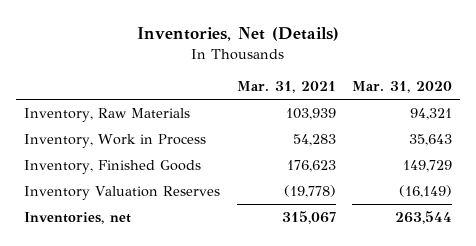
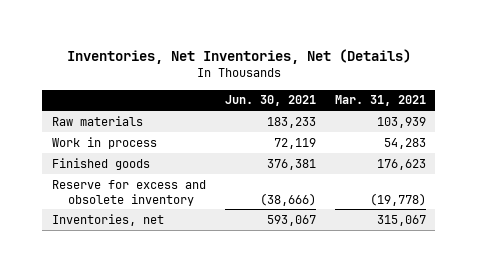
- Inventories, Net (Details)
+ Inventories, Net Inventories, Net (Details)
- | Mar. 31, 2021 | Mar. 31, 2020
+ | Jun. 30, 2021 | Mar. 31, 2021
- Inventory, Raw Materials | 103,939 | 94,321
- Inventory, Work in Process | 54,283 | 35,643
- Inventory, Finished Goods | 176,623 | 149,729
- Inventory Valuation Reserves | (19,778) | (16,149)
+ Raw materials | 183,233 | 103,939
+ Work in process | 72,119 | 54,283
+ Finished goods | 376,381 | 176,623
+ Reserve for excess and obsolete inventory | (38,666) | (19,778)

